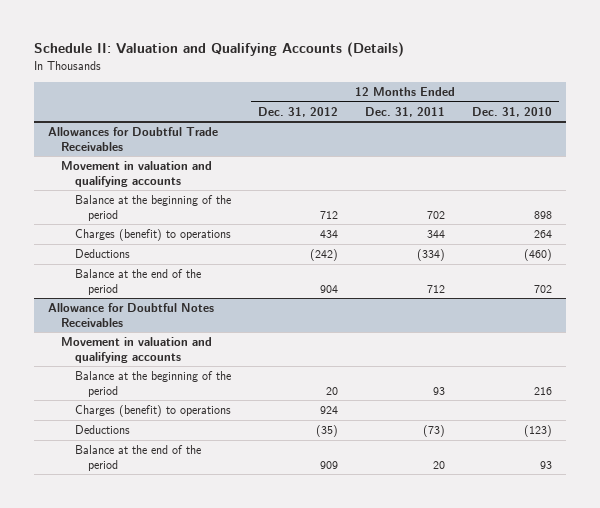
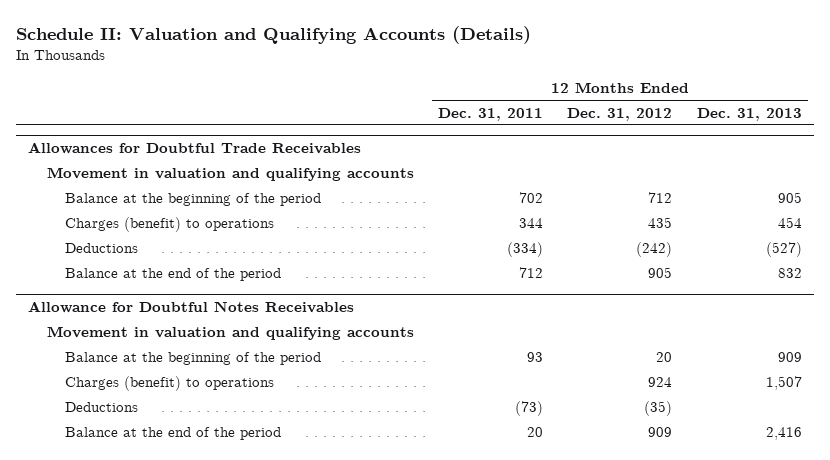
- | 12 Months Ended Dec. 31, 2012 | 12 Months Ended Dec. 31, 2011 | 12 Months Ended Dec. 31, 2010
+ | 12 Months Ended Dec. 31, 2011 | 12 Months Ended Dec. 31, 2012 | 12 Months Ended Dec. 31, 2013
@ Allowances for Doubtful Trade Receivables
- Charges (benefit) to operations | 434 | 344 | 264
+ Charges (benefit) to operations | 344 | 435 | 454
- Balance at the end of the period | 904 | 712 | 702
+ Balance at the end of the period | 712 | 905 | 832

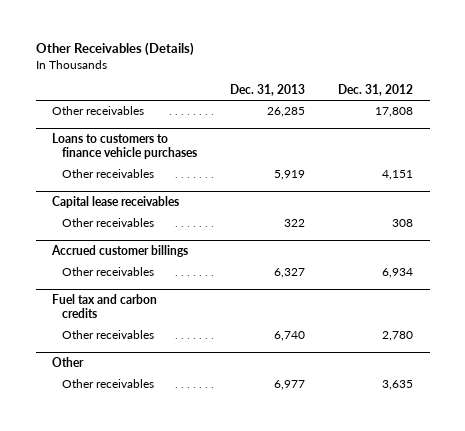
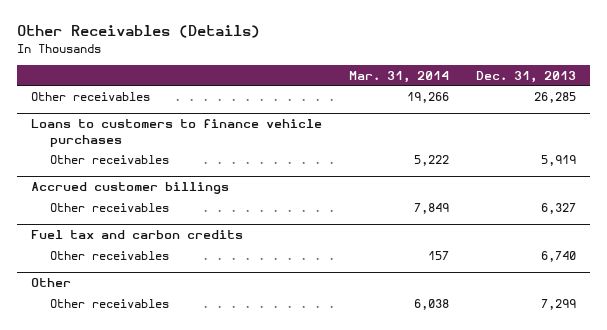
- | Dec. 31, 2013 | Dec. 31, 2012
+ | Mar. 31, 2014 | Dec. 31, 2013
- Capital lease receivables
- Other receivables | 322 | 308
@ Other
- Other receivables | 6,977 | 3,635
+ Other receivables | 6,038 | 7,299

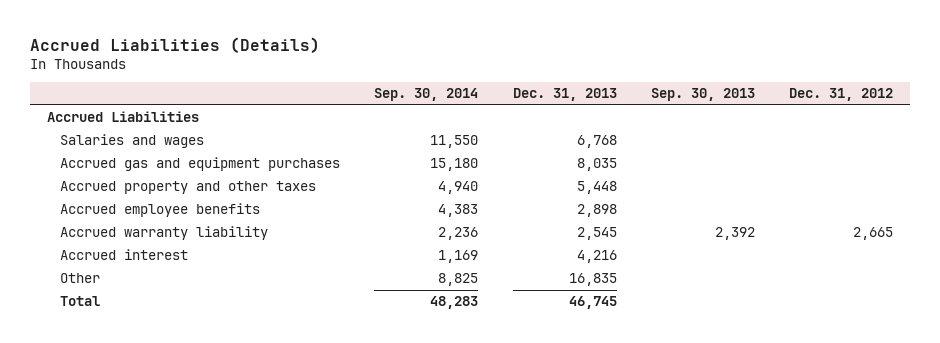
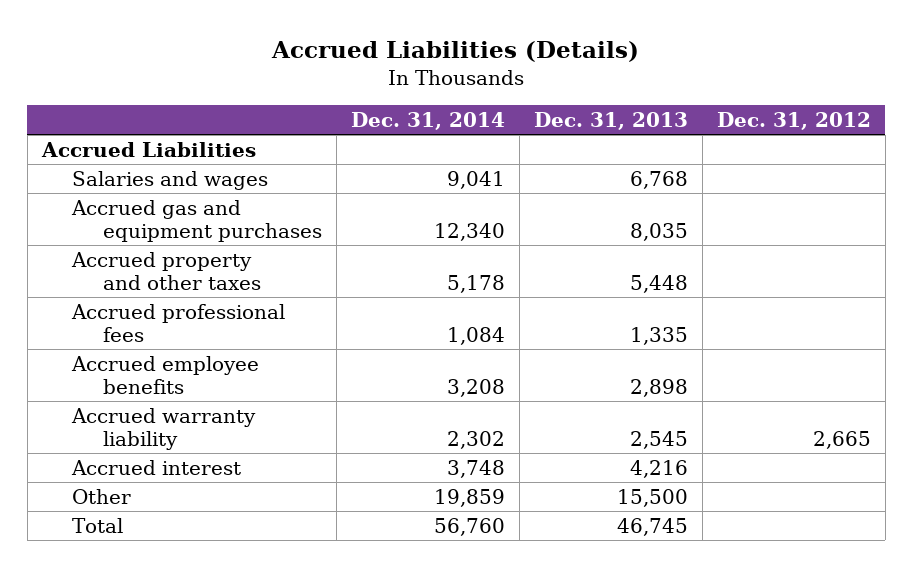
- | Sep. 30, 2014 | Dec. 31, 2013 | Sep. 30, 2013 | Dec. 31, 2012
+ | Dec. 31, 2014 | Dec. 31, 2013 | Dec. 31, 2012
+ Accrued professional fees | 1,084 | 1,335 |
- Other | 8,825 | 16,835 | |
+ Other | 19,859 | 15,500 |

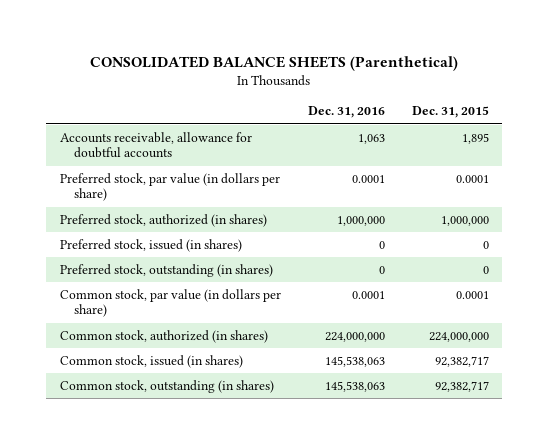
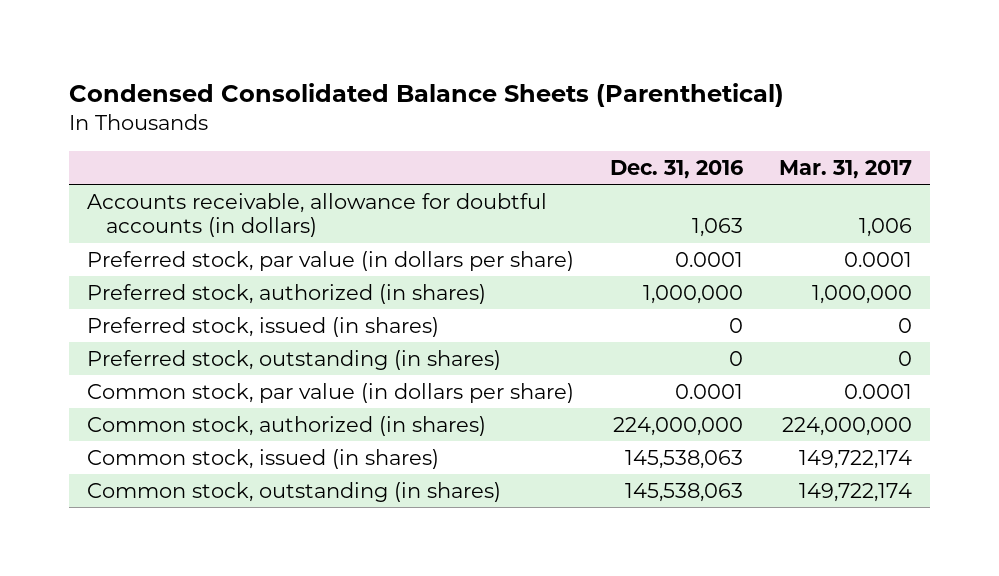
- CONSOLIDATED BALANCE SHEETS (Parenthetical)
+ Condensed Consolidated Balance Sheets (Parenthetical)
- | Dec. 31, 2016 | Dec. 31, 2015
+ | Dec. 31, 2016 | Mar. 31, 2017
- Accounts receivable, allowance for doubtful accounts | 1,063 | 1,895
+ Accounts receivable, allowance for doubtful accounts (in dollars) | 1,063 | 1,006

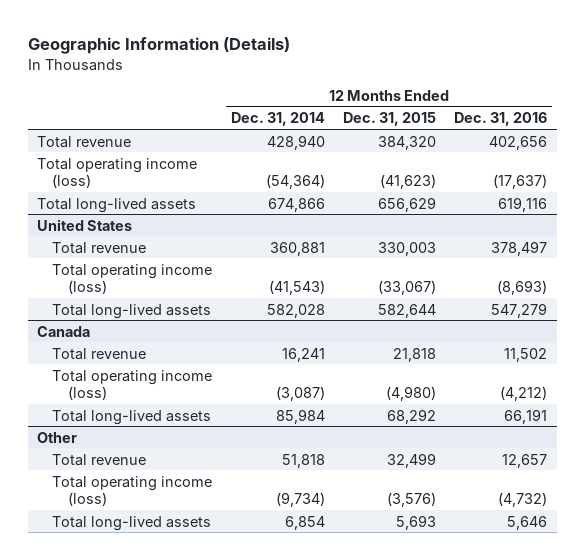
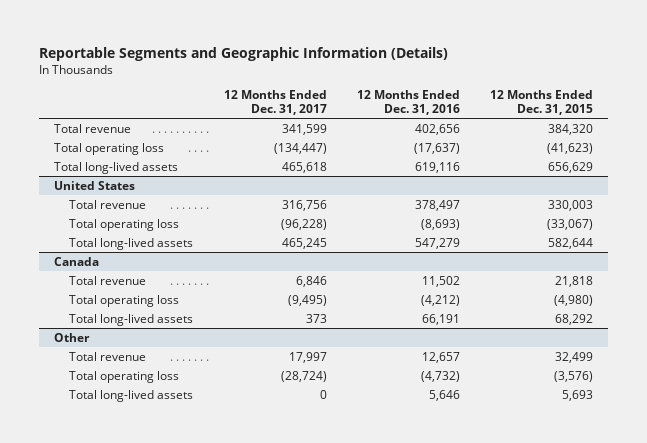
- Geographic Information (Details)
+ Reportable Segments and Geographic Information (Details)
- | 12 Months Ended Dec. 31, 2014 | 12 Months Ended Dec. 31, 2015 | 12 Months Ended Dec. 31, 2016
+ | 12 Months Ended Dec. 31, 2017 | 12 Months Ended Dec. 31, 2016 | 12 Months Ended Dec. 31, 2015
- Total operating income (loss) | (54,364) | (41,623) | (17,637)
+ Total operating loss | (134,447) | (17,637) | (41,623)
@ United States
- Total operating income (loss) | (41,543) | (33,067) | (8,693)
+ Total operating loss | (96,228) | (8,693) | (33,067)
@ Canada
- Total operating income (loss) | (3,087) | (4,980) | (4,212)
+ Total operating loss | (9,495) | (4,212) | (4,980)
@ Other
- Total operating income (loss) | (9,734) | (3,576) | (4,732)
+ Total operating loss | (28,724) | (4,732) | (3,576)

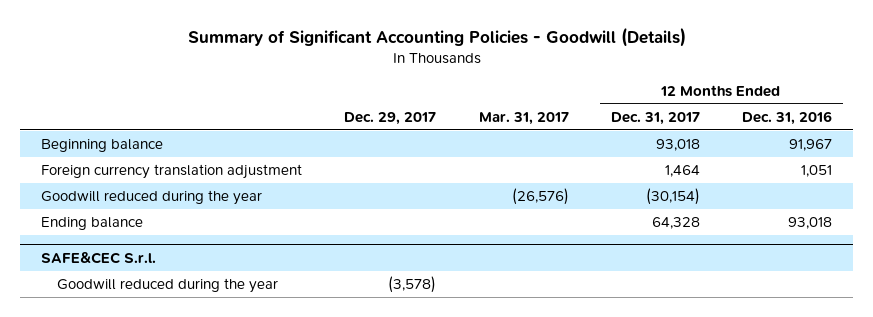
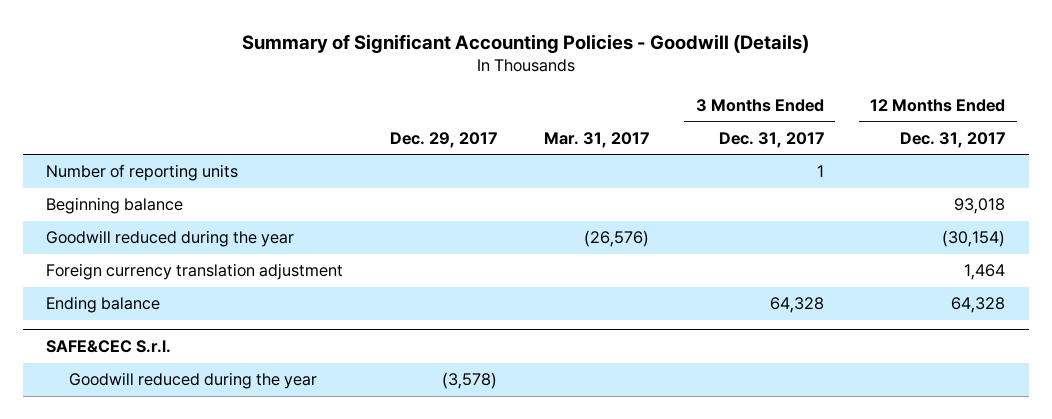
- | Dec. 29, 2017 | Mar. 31, 2017 | 12 Months Ended Dec. 31, 2017 | 12 Months Ended Dec. 31, 2016
+ | Dec. 29, 2017 | Mar. 31, 2017 | 3 Months Ended Dec. 31, 2017 | 12 Months Ended Dec. 31, 2017
+ Number of reporting units | | | 1 |
moved down: Foreign currency translation adjustment | | | | 1,464

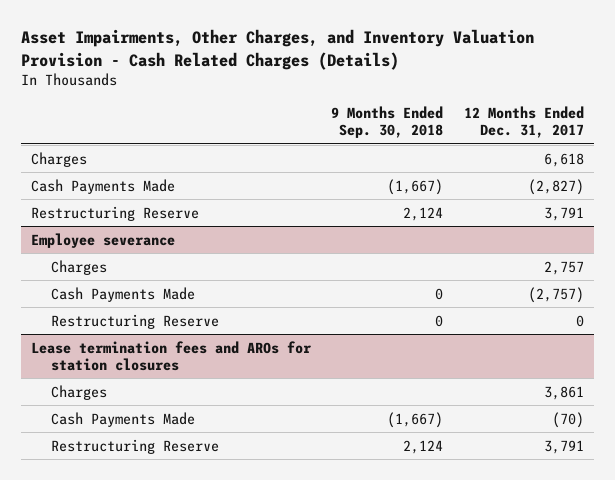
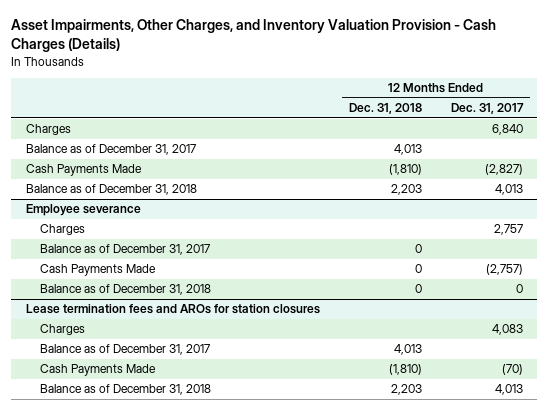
- Asset Impairments, Other Charges, and Inventory Valuation Provision - Cash Related Charges (Details)
+ Asset Impairments, Other Charges, and Inventory Valuation Provision - Cash Charges (Details)
- | 9 Months Ended Sep. 30, 2018 | 12 Months Ended Dec. 31, 2017
+ | 12 Months Ended Dec. 31, 2018 | 12 Months Ended Dec. 31, 2017
- Charges | | 6,618
+ Charges | | 6,840
+ Balance as of December 31, 2017 | 4,013 |
- Restructuring Reserve | 2,124 | 3,791
+ Balance as of December 31, 2018 | 2,203 | 4,013
@ Employee severance
+ Balance as of December 31, 2017 | 0 |
- Restructuring Reserve | 0 | 0
+ Balance as of December 31, 2018 | 0 | 0
@ Lease termination fees and AROs for station closures
- Charges | | 3,861
+ Charges | | 4,083
+ Balance as of December 31, 2017 | 4,013 |
- Restructuring Reserve | 2,124 | 3,791
+ Balance as of December 31, 2018 | 2,203 | 4,013

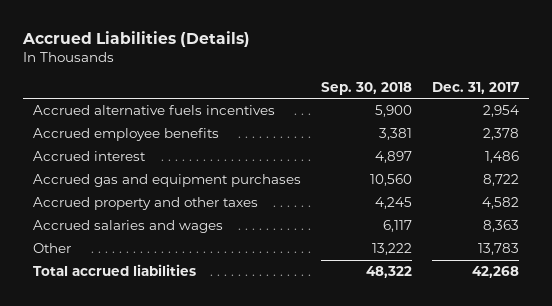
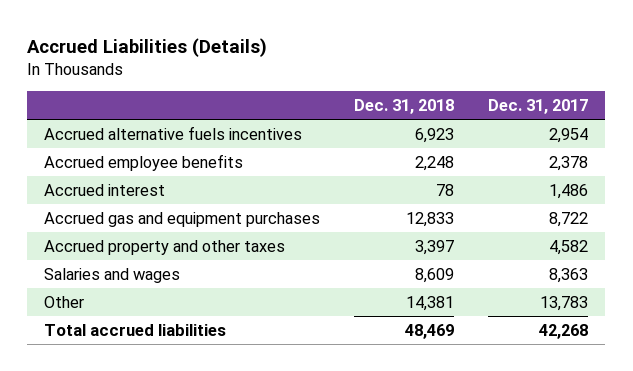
- | Sep. 30, 2018 | Dec. 31, 2017
+ | Dec. 31, 2018 | Dec. 31, 2017
- Accrued salaries and wages | 6,117 | 8,363
+ Salaries and wages | 8,609 | 8,363

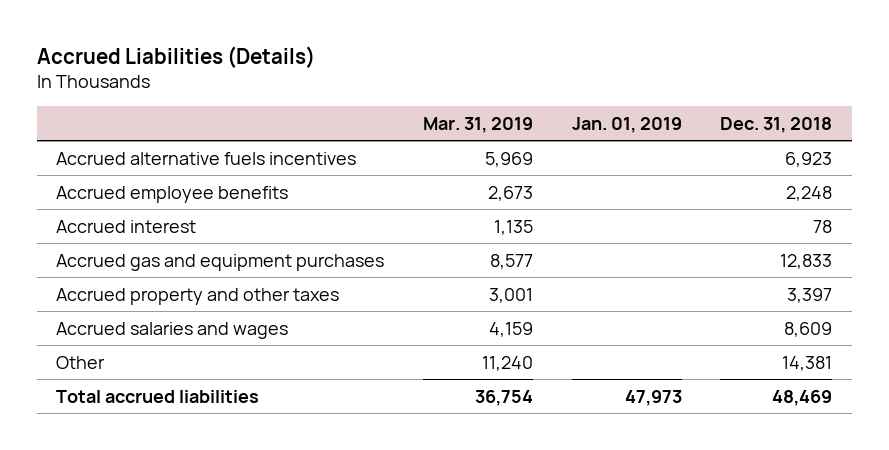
- | Dec. 31, 2018 | Dec. 31, 2017
+ | Mar. 31, 2019 | Jan. 01, 2019 | Dec. 31, 2018
- Salaries and wages | 8,609 | 8,363
+ Accrued salaries and wages | 4,159 | | 8,609

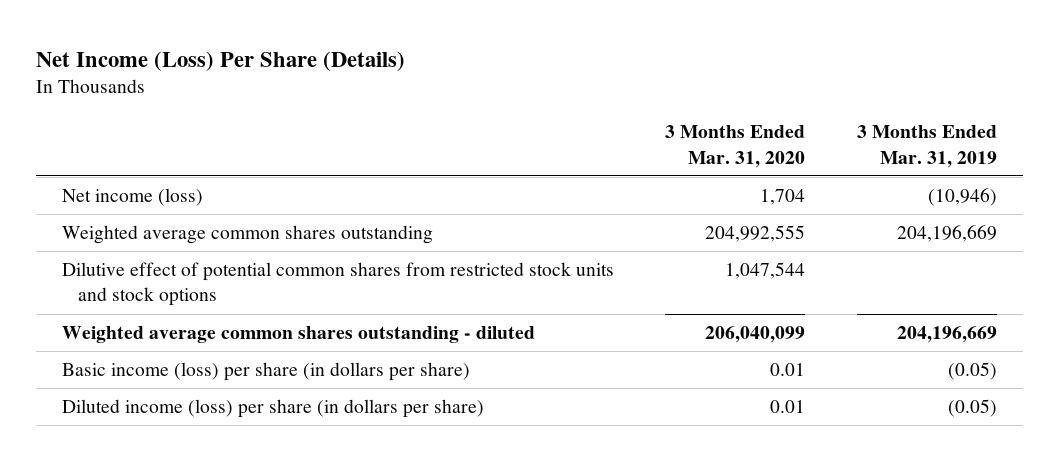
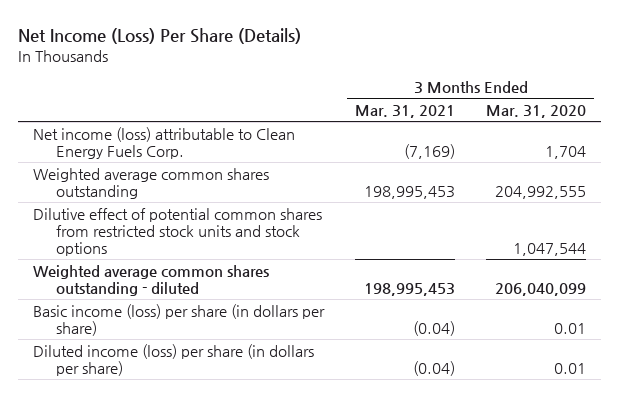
- | 3 Months Ended Mar. 31, 2020 | 3 Months Ended Mar. 31, 2019
+ | 3 Months Ended Mar. 31, 2021 | 3 Months Ended Mar. 31, 2020
- Net income (loss) | 1,704 | (10,946)
+ Net income (loss) attributable to Clean Energy Fuels Corp. | (7,169) | 1,704

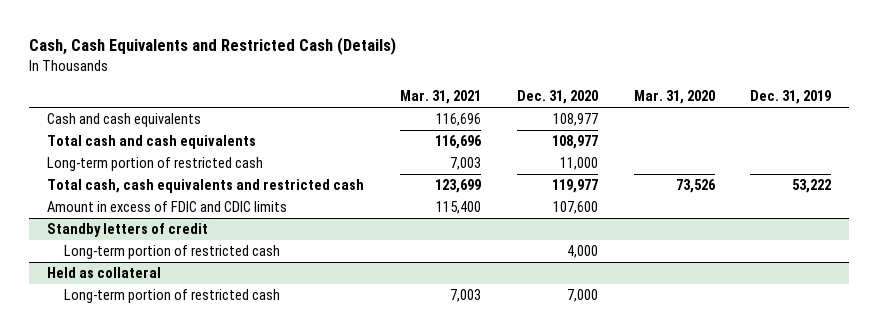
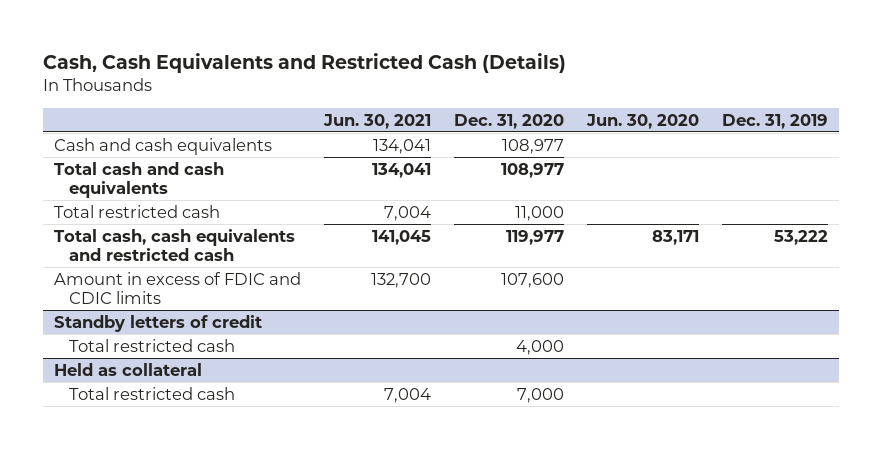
- | Mar. 31, 2021 | Dec. 31, 2020 | Mar. 31, 2020 | Dec. 31, 2019
+ | Jun. 30, 2021 | Dec. 31, 2020 | Jun. 30, 2020 | Dec. 31, 2019
- Long-term portion of restricted cash | 7,003 | 11,000 | |
+ Total restricted cash | 7,004 | 11,000 | |
@ Standby letters of credit
- Long-term portion of restricted cash | | 4,000 | |
+ Total restricted cash | | 4,000 | |
@ Held as collateral
- Long-term portion of restricted cash | 7,003 | 7,000 | |
+ Total restricted cash | 7,004 | 7,000 | |

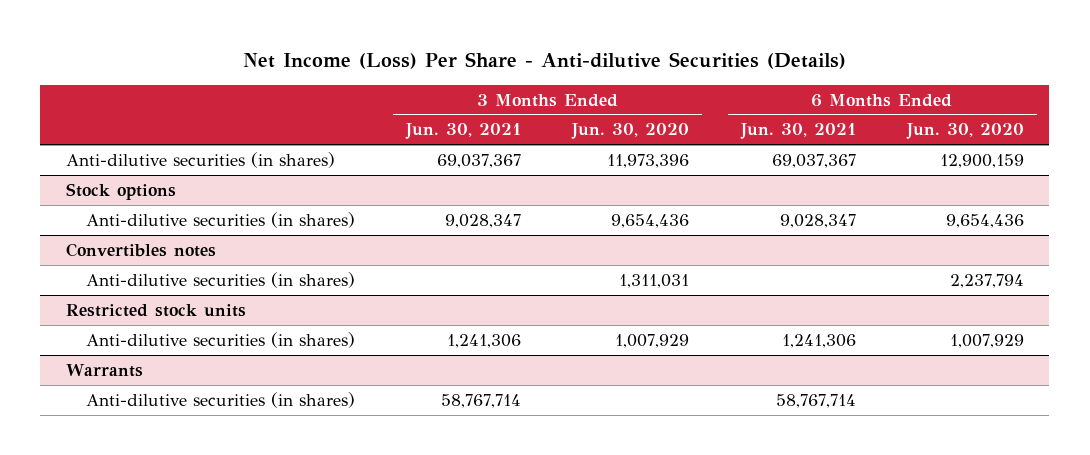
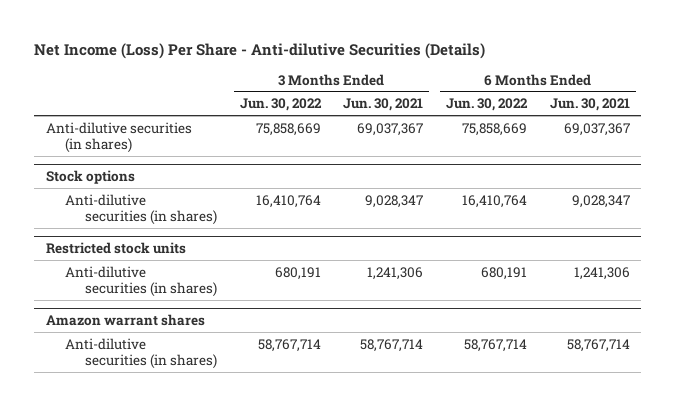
- | 3 Months Ended Jun. 30, 2021 | 3 Months Ended Jun. 30, 2020 | 6 Months Ended Jun. 30, 2021 | 6 Months Ended Jun. 30, 2020
+ | 3 Months Ended Jun. 30, 2022 | 3 Months Ended Jun. 30, 2021 | 6 Months Ended Jun. 30, 2022 | 6 Months Ended Jun. 30, 2021
- Convertibles notes
- Anti-dilutive securities (in shares) | | 1,311,031 | | 2,237,794
- Warrants
+ Amazon warrant shares

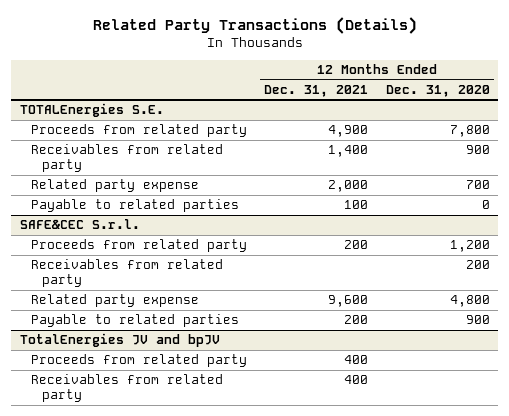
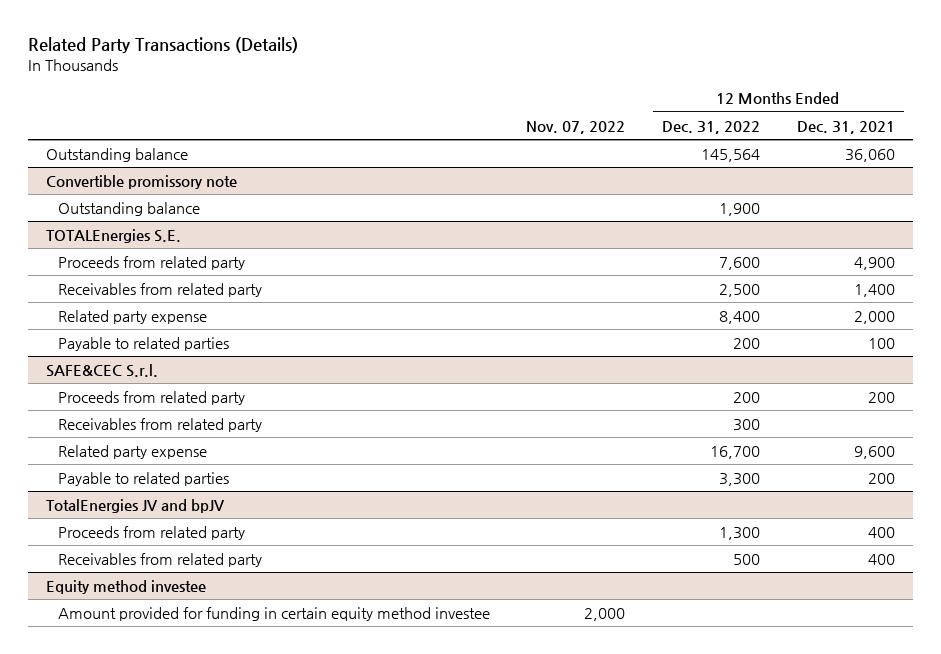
- | 12 Months Ended Dec. 31, 2021 | 12 Months Ended Dec. 31, 2020
+ | Nov. 07, 2022 | 12 Months Ended Dec. 31, 2022 | 12 Months Ended Dec. 31, 2021
+ Outstanding balance | | 145,564 | 36,060
+ Convertible promissory note
+ Outstanding balance | | 1,900 |
+ Equity method investee
+ Amount provided for funding in certain equity method investee | 2,000 | |

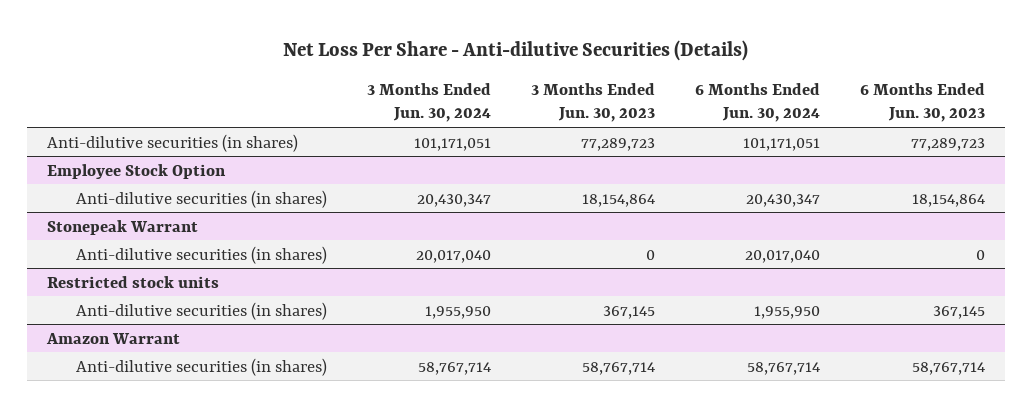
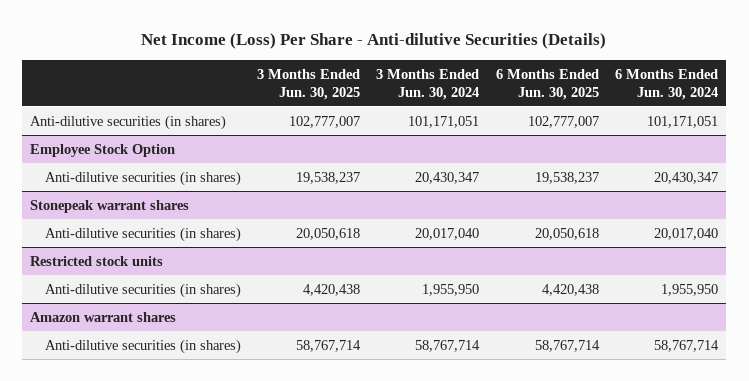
- Net Loss Per Share - Anti-dilutive Securities (Details)
+ Net Income (Loss) Per Share - Anti-dilutive Securities (Details)
- | 3 Months Ended Jun. 30, 2024 | 3 Months Ended Jun. 30, 2023 | 6 Months Ended Jun. 30, 2024 | 6 Months Ended Jun. 30, 2023
+ | 3 Months Ended Jun. 30, 2025 | 3 Months Ended Jun. 30, 2024 | 6 Months Ended Jun. 30, 2025 | 6 Months Ended Jun. 30, 2024
- Stonepeak Warrant
+ Stonepeak warrant shares
- Amazon Warrant
+ Amazon warrant shares

